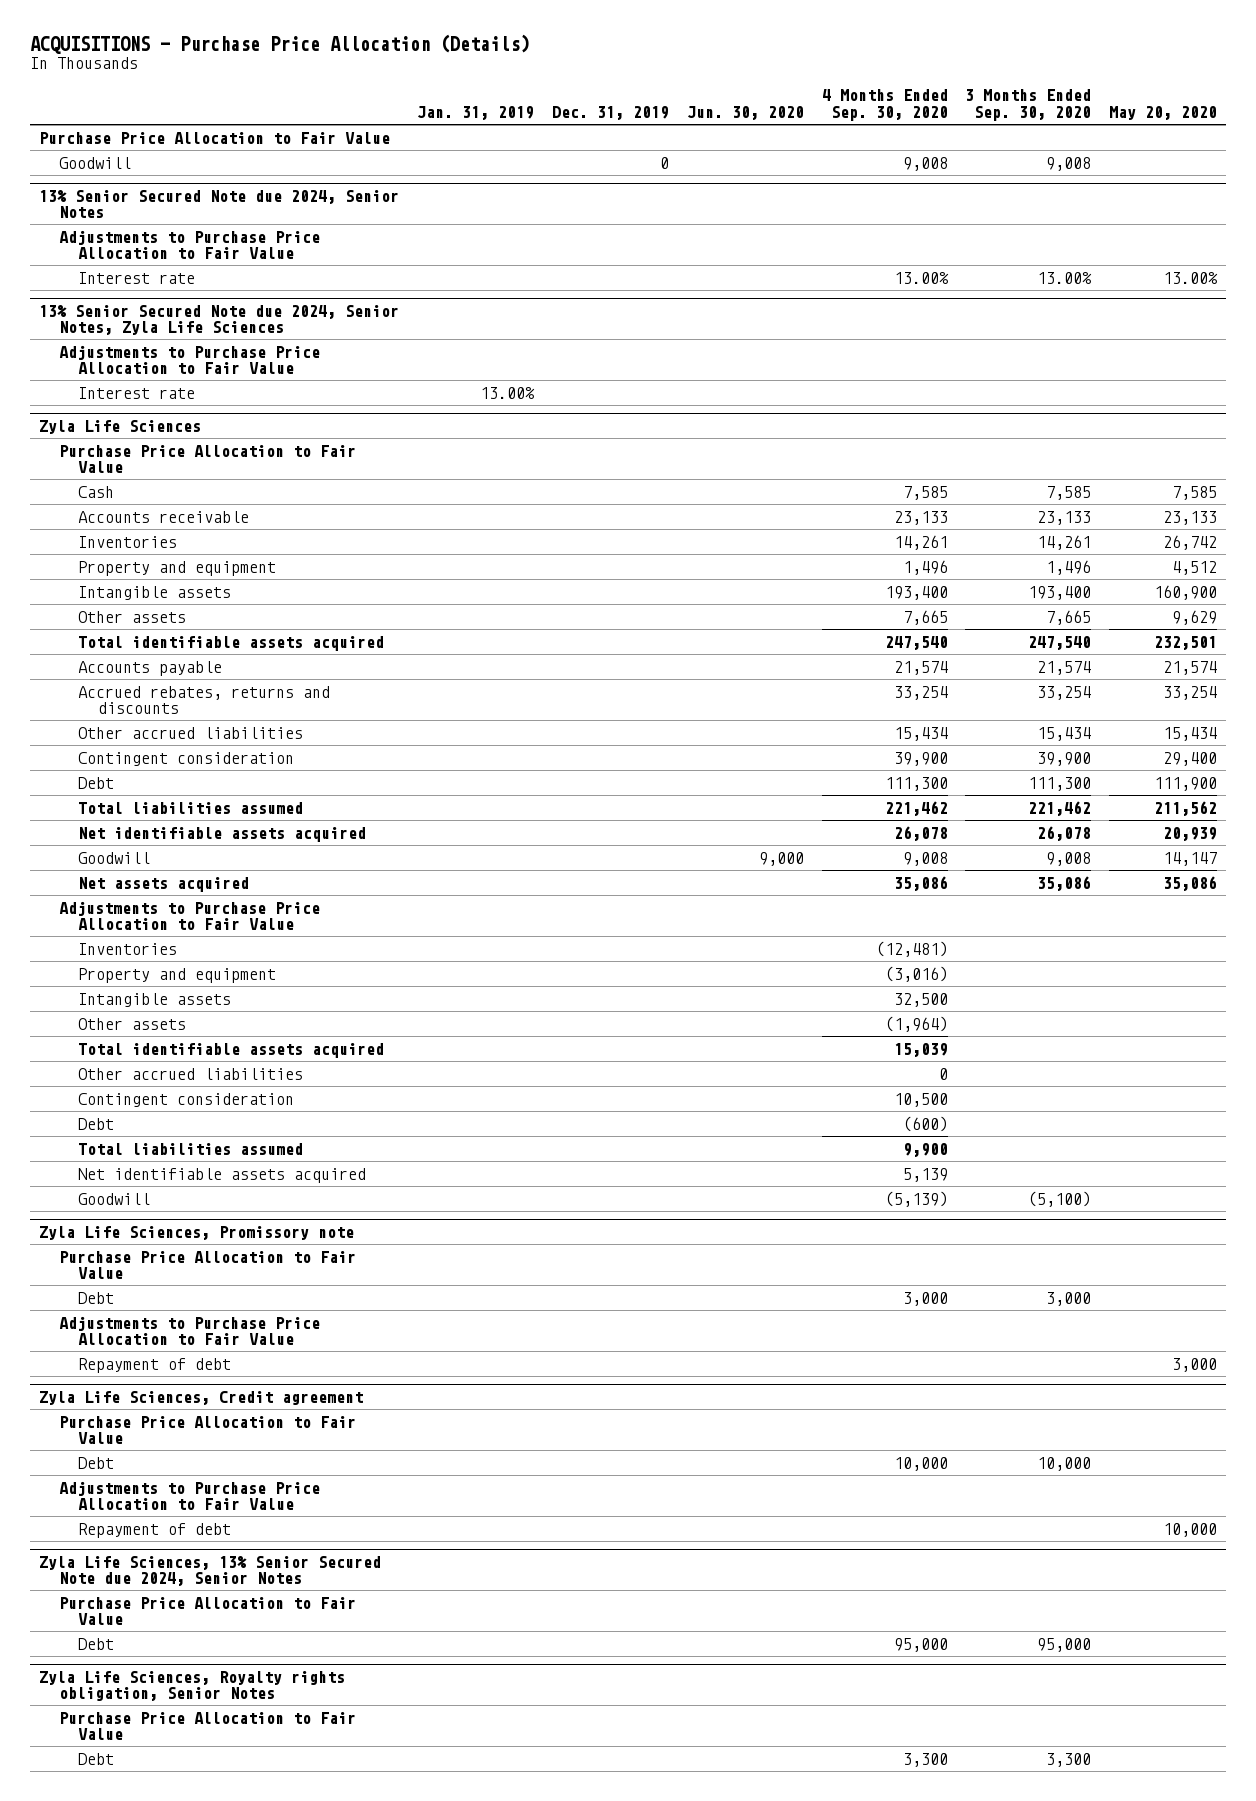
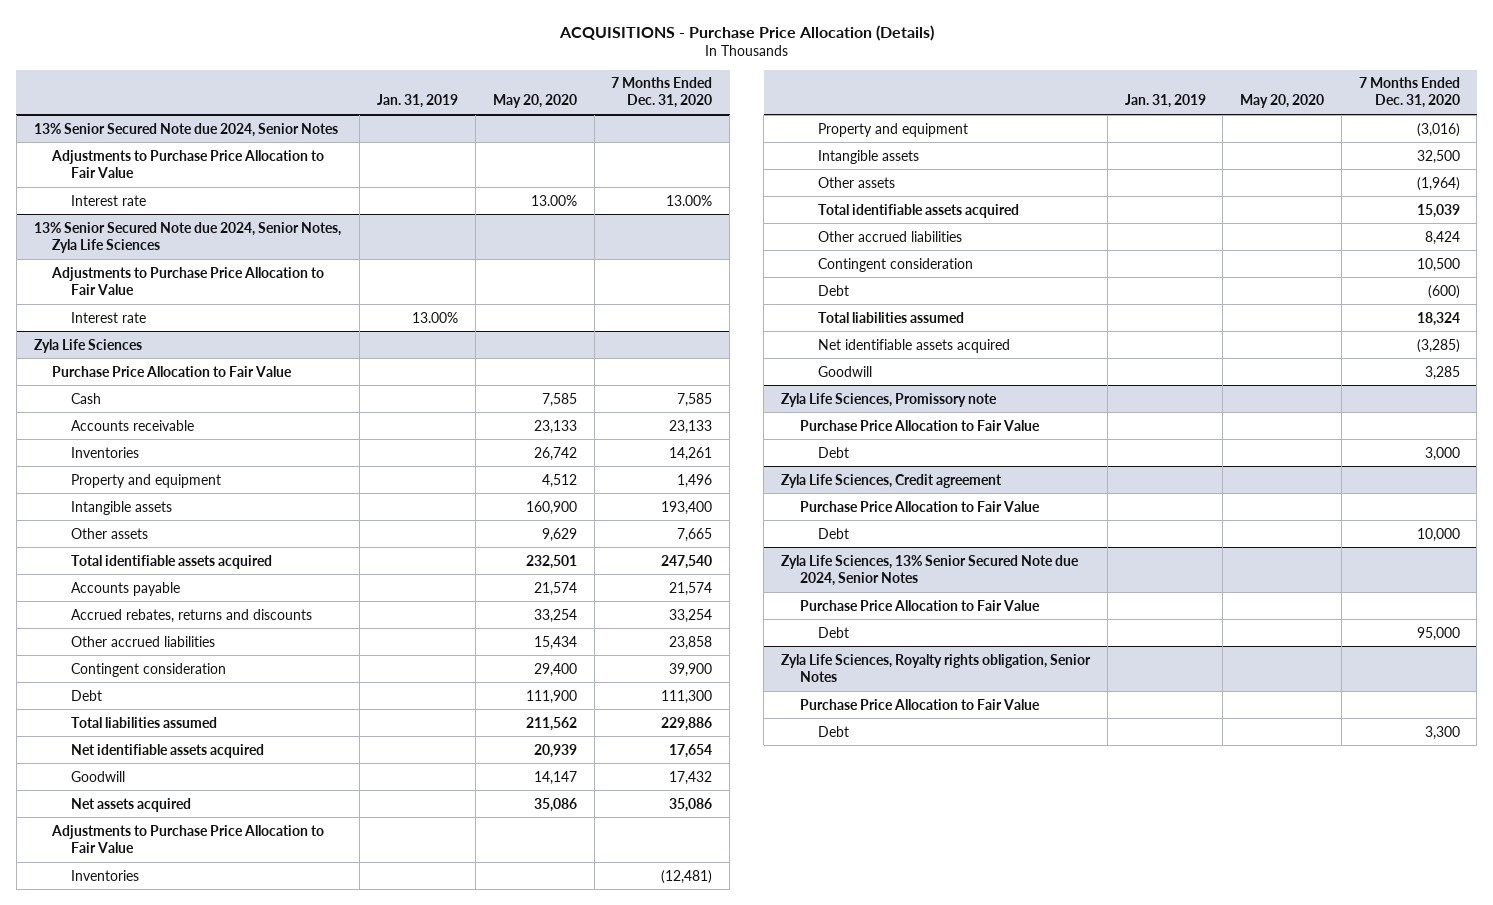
- | Jan. 31, 2019 | Dec. 31, 2019 | Jun. 30, 2020 | 4 Months Ended Sep. 30, 2020 | 3 Months Ended Sep. 30, 2020 | May 20, 2020
+ | Jan. 31, 2019 | May 20, 2020 | 7 Months Ended Dec. 31, 2020
- Purchase Price Allocation to Fair Value
- Goodwill | | 0 | | 9,008 | 9,008 |
@ Zyla Life Sciences, Promissory note
- Adjustments to Purchase Price Allocation to Fair Value
- Repayment of debt | | | | | | 3,000
@ Zyla Life Sciences, Credit agreement
- Adjustments to Purchase Price Allocation to Fair Value
- Repayment of debt | | | | | | 10,000

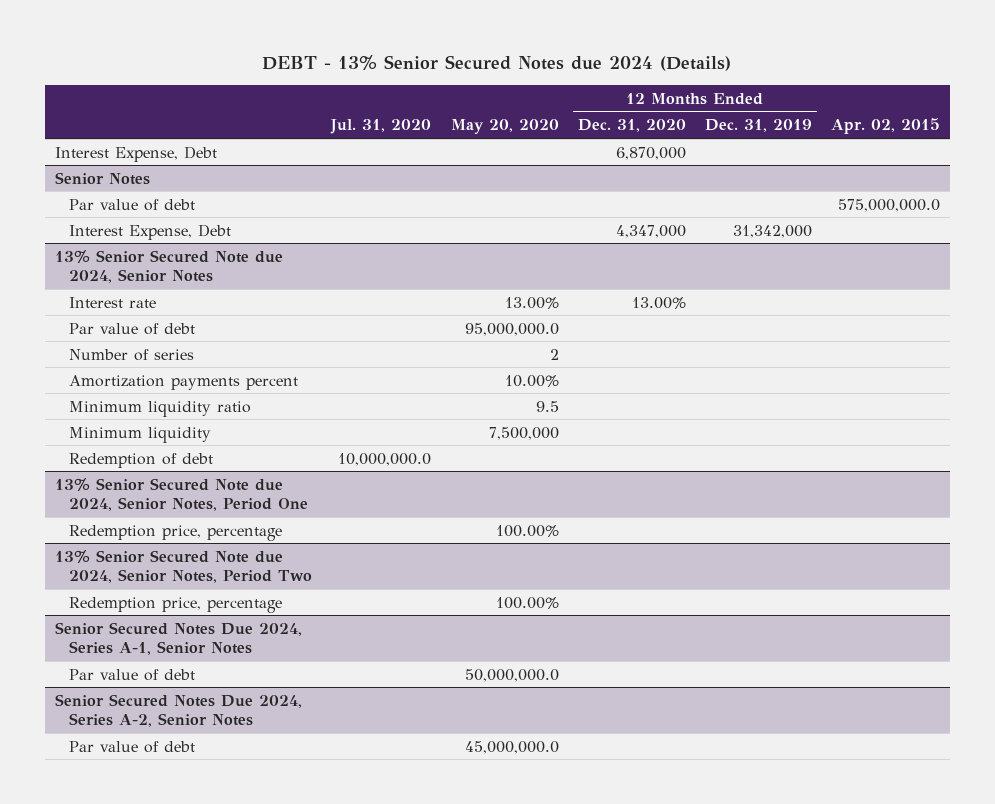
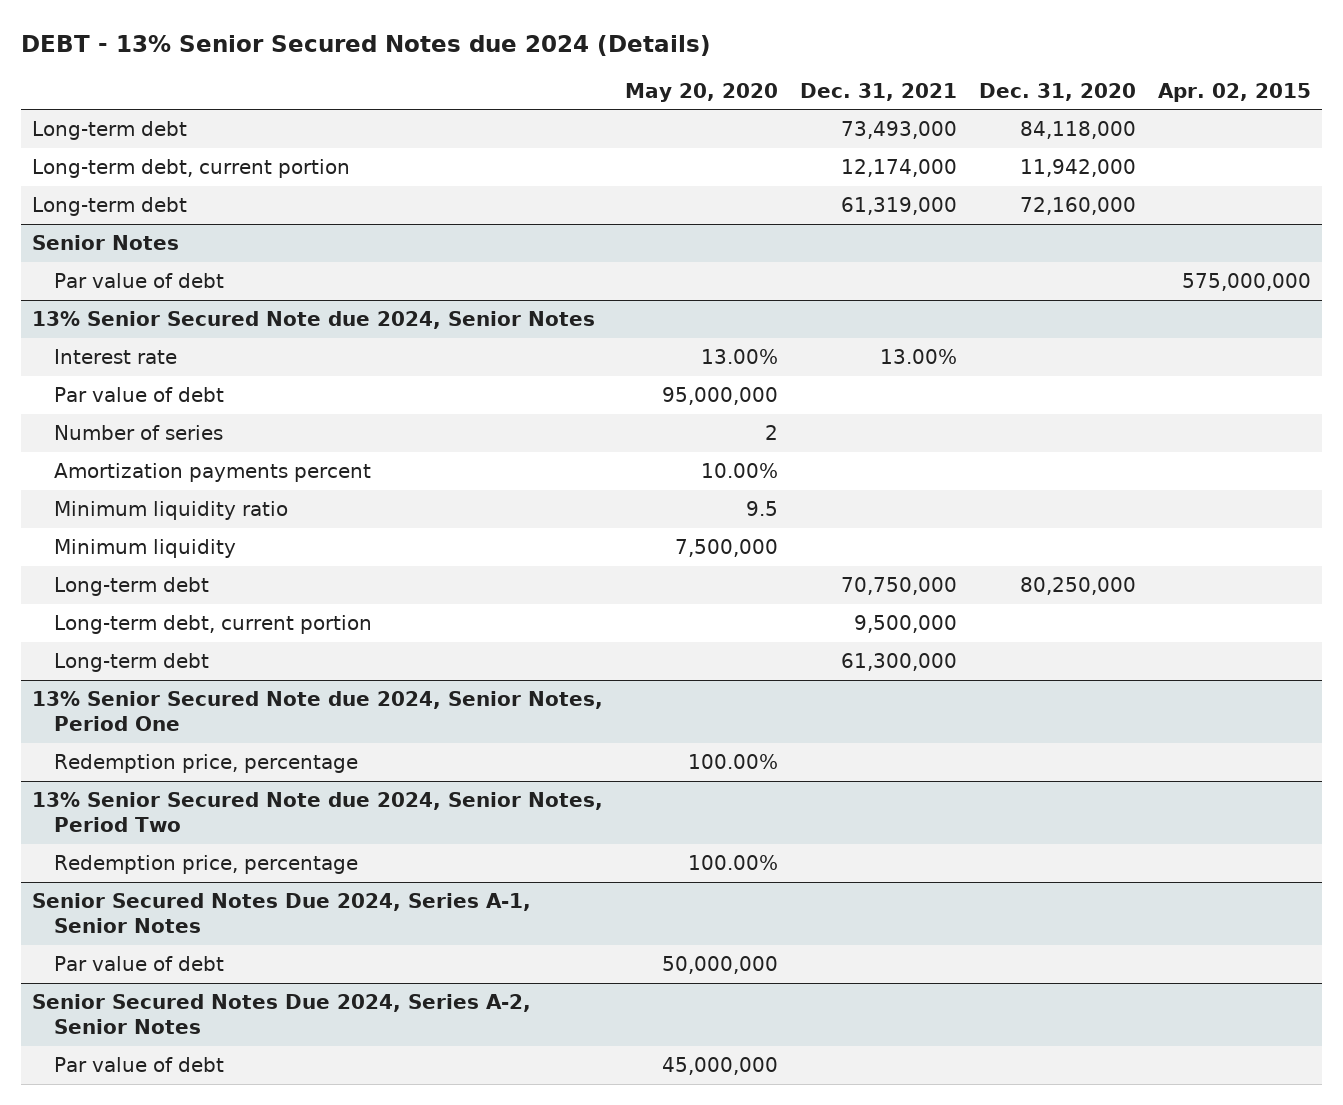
- | Jul. 31, 2020 | May 20, 2020 | 12 Months Ended Dec. 31, 2020 | 12 Months Ended Dec. 31, 2019 | Apr. 02, 2015
+ | May 20, 2020 | Dec. 31, 2021 | Dec. 31, 2020 | Apr. 02, 2015
- Interest Expense, Debt | | | 6,870,000 | |
+ Long-term debt | | 73,493,000 | 84,118,000 |
+ Long-term debt, current portion | | 12,174,000 | 11,942,000 |
+ Long-term debt | | 61,319,000 | 72,160,000 |
@ Senior Notes
- Par value of debt | | | | | 575,000,000.0
- Interest Expense, Debt | | | 4,347,000 | 31,342,000 |
+ Par value of debt | | | | 575,000,000
@ 13% Senior Secured Note due 2024, Senior Notes
- Par value of debt | | 95,000,000.0 | | |
+ Par value of debt | 95,000,000 | | |
- Redemption of debt | 10,000,000.0 | | | |
+ Long-term debt | | 70,750,000 | 80,250,000 |
+ Long-term debt, current portion | | 9,500,000 | |
+ Long-term debt | | 61,300,000 | |
@ Senior Secured Notes Due 2024, Series A-1, Senior Notes
- Par value of debt | | 50,000,000.0 | | |
+ Par value of debt | 50,000,000 | | |
@ Senior Secured Notes Due 2024, Series A-2, Senior Notes
- Par value of debt | | 45,000,000.0 | | |
+ Par value of debt | 45,000,000 | | |

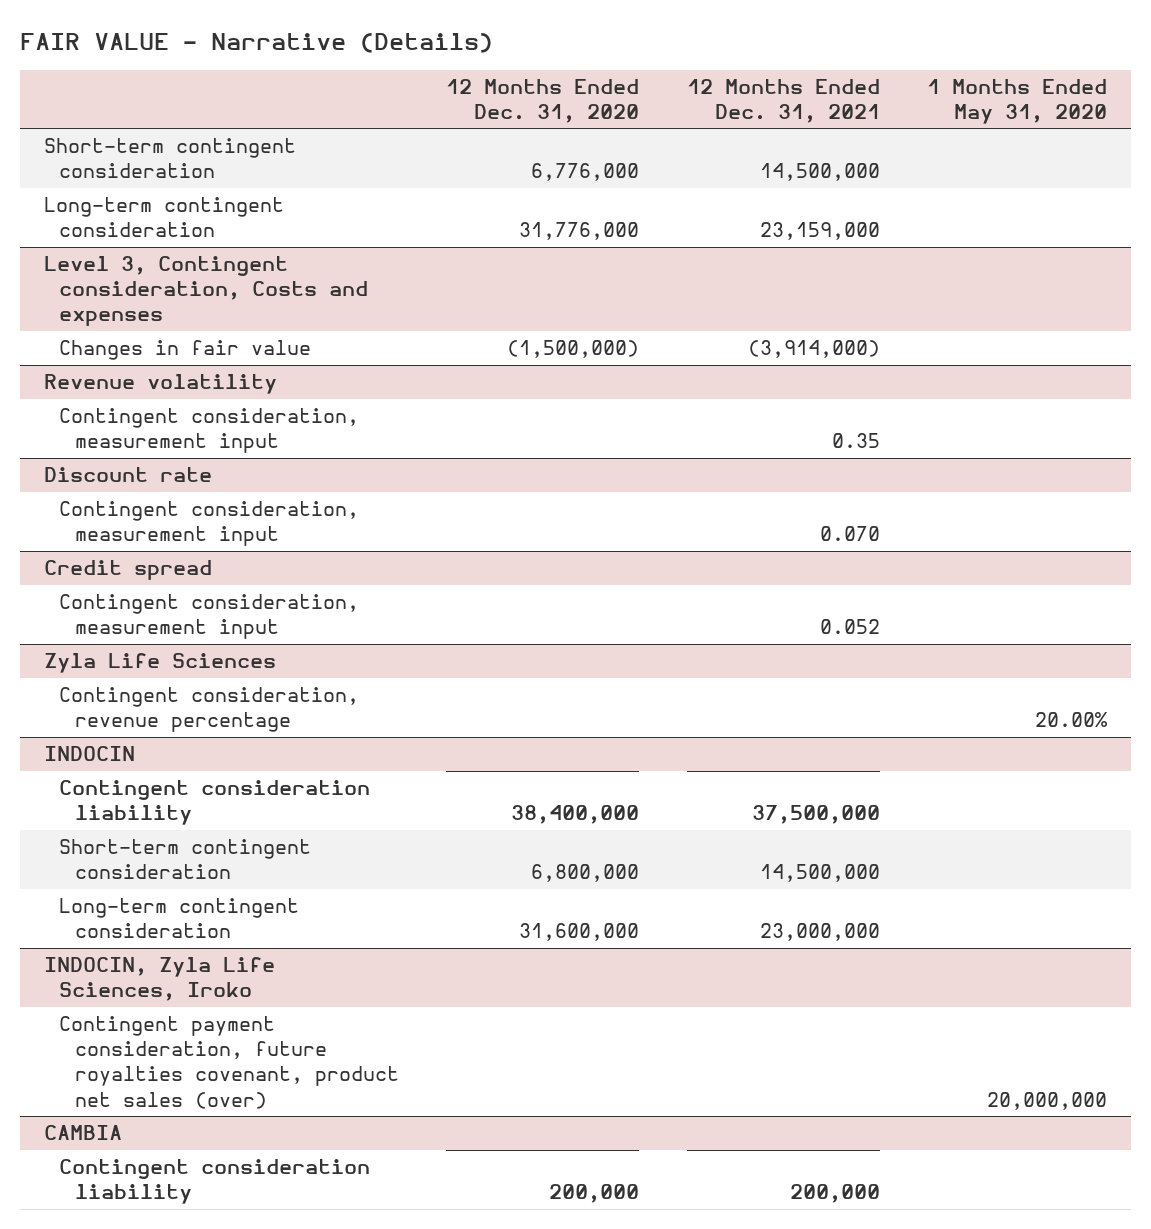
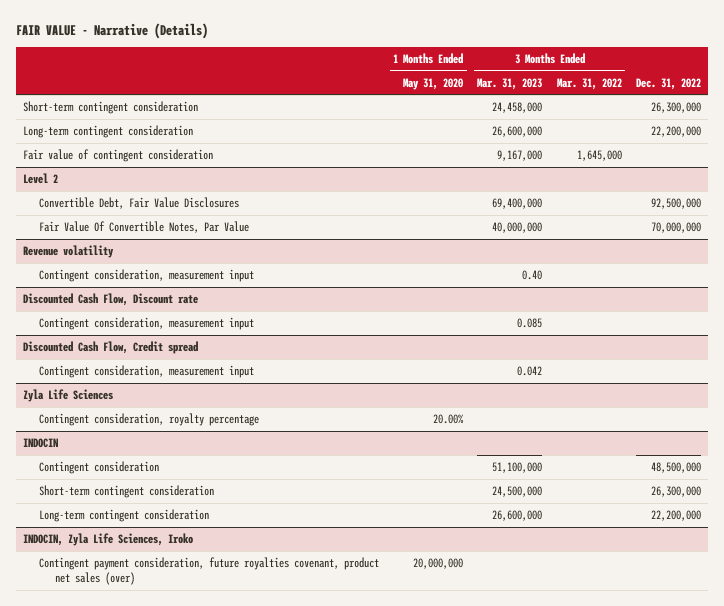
- | 12 Months Ended Dec. 31, 2020 | 12 Months Ended Dec. 31, 2021 | 1 Months Ended May 31, 2020
+ | 1 Months Ended May 31, 2020 | 3 Months Ended Mar. 31, 2023 | 3 Months Ended Mar. 31, 2022 | Dec. 31, 2022
- Level 3, Contingent consideration, Costs and expenses
- Changes in fair value | (1,500,000) | (3,914,000) |
+ Fair value of contingent consideration | | 9,167,000 | 1,645,000 |
+ Level 2
+ Convertible Debt, Fair Value Disclosures | | 69,400,000 | | 92,500,000
+ Fair Value Of Convertible Notes, Par Value | | 40,000,000 | | 70,000,000
- Discount rate
+ Discounted Cash Flow, Discount rate
- Credit spread
+ Discounted Cash Flow, Credit spread
@ Zyla Life Sciences
- Contingent consideration, revenue percentage | | | 20.00%
+ Contingent consideration, royalty percentage | 20.00% | | |
@ INDOCIN
- Contingent consideration liability | 38,400,000 | 37,500,000 |
+ Contingent consideration | | 51,100,000 | | 48,500,000
- CAMBIA
- Contingent consideration liability | 200,000 | 200,000 |

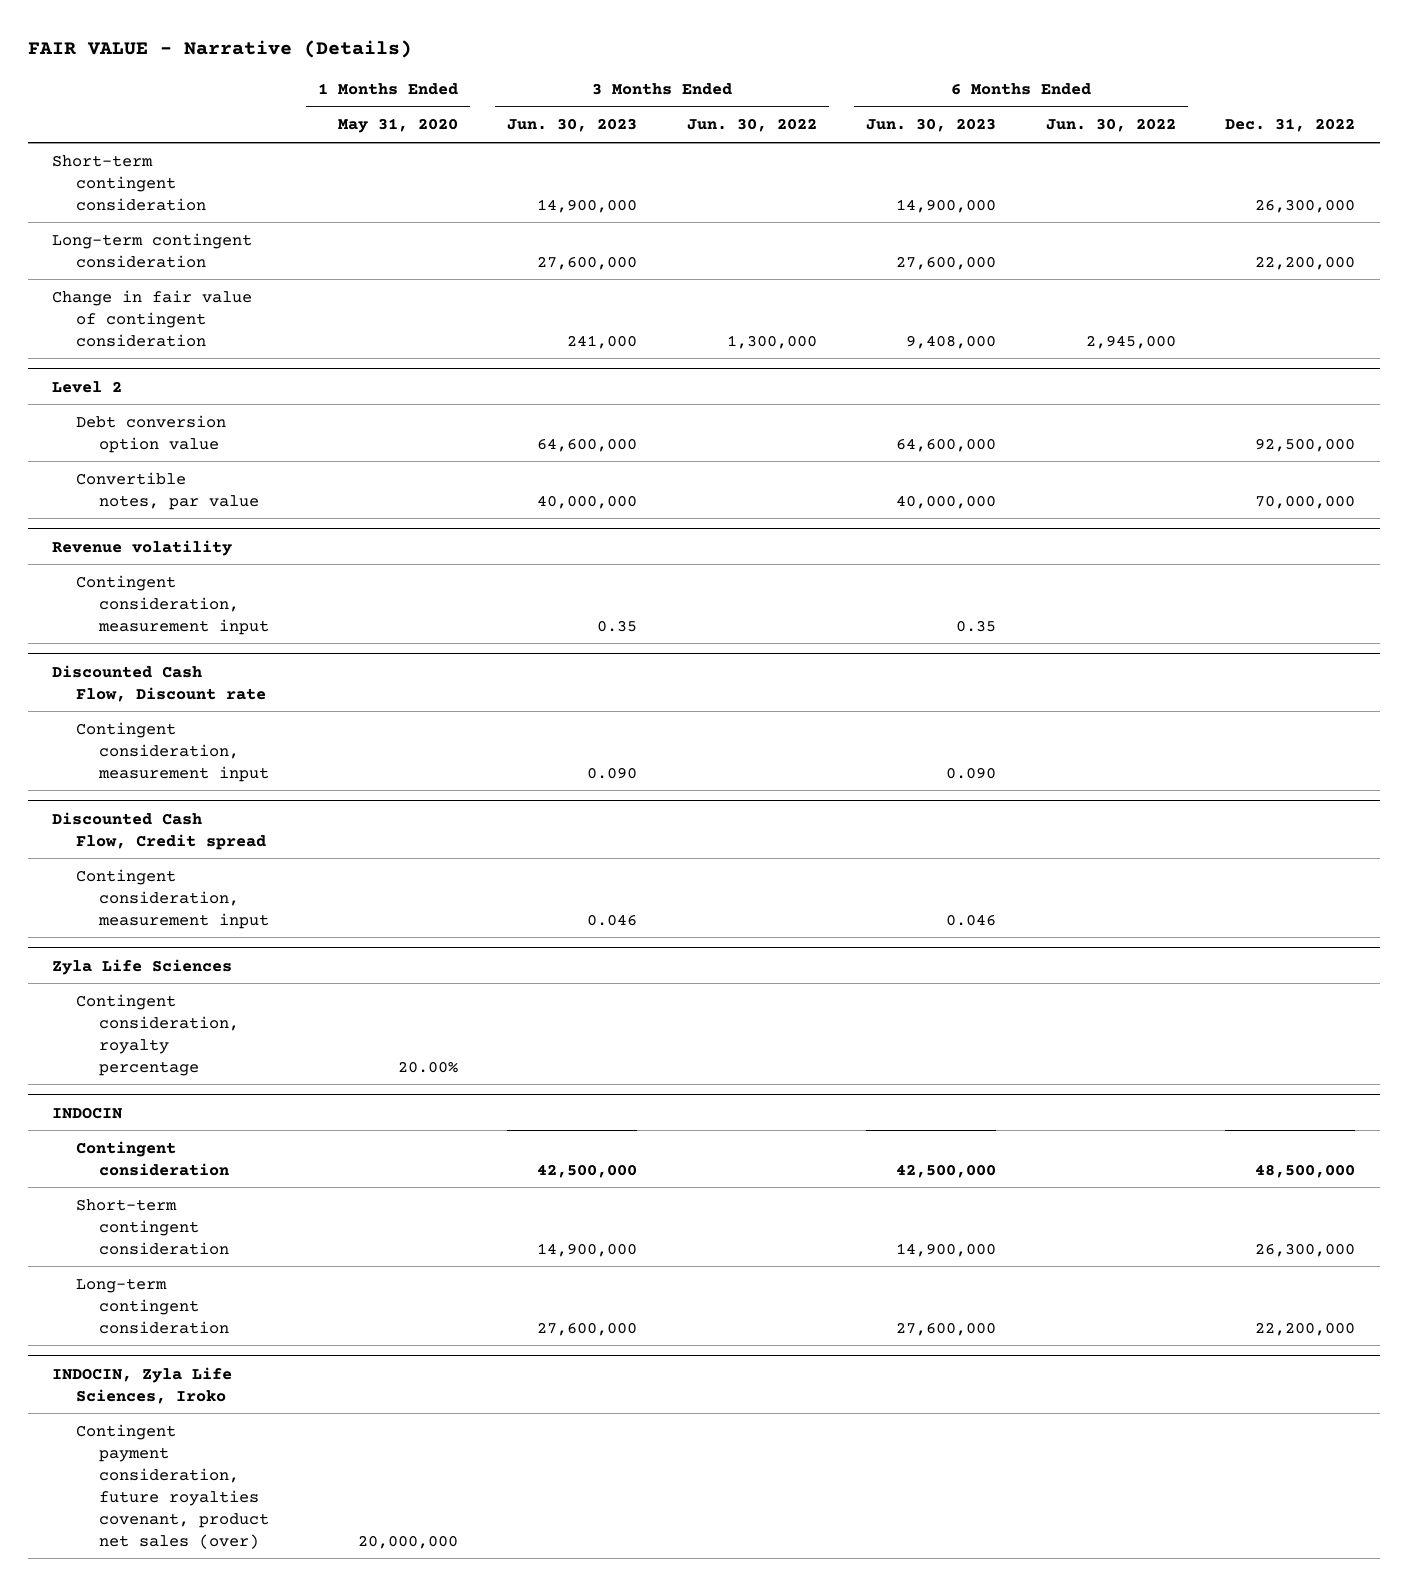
- | 1 Months Ended May 31, 2020 | 3 Months Ended Mar. 31, 2023 | 3 Months Ended Mar. 31, 2022 | Dec. 31, 2022
+ | 1 Months Ended May 31, 2020 | 3 Months Ended Jun. 30, 2023 | 3 Months Ended Jun. 30, 2022 | 6 Months Ended Jun. 30, 2023 | 6 Months Ended Jun. 30, 2022 | Dec. 31, 2022
- Fair value of contingent consideration | | 9,167,000 | 1,645,000 |
+ Change in fair value of contingent consideration | | 241,000 | 1,300,000 | 9,408,000 | 2,945,000 |
@ Level 2
- Convertible Debt, Fair Value Disclosures | | 69,400,000 | | 92,500,000
- Fair Value Of Convertible Notes, Par Value | | 40,000,000 | | 70,000,000
+ Debt conversion option value | | 64,600,000 | | 64,600,000 | | 92,500,000
+ Convertible notes, par value | | 40,000,000 | | 40,000,000 | | 70,000,000

